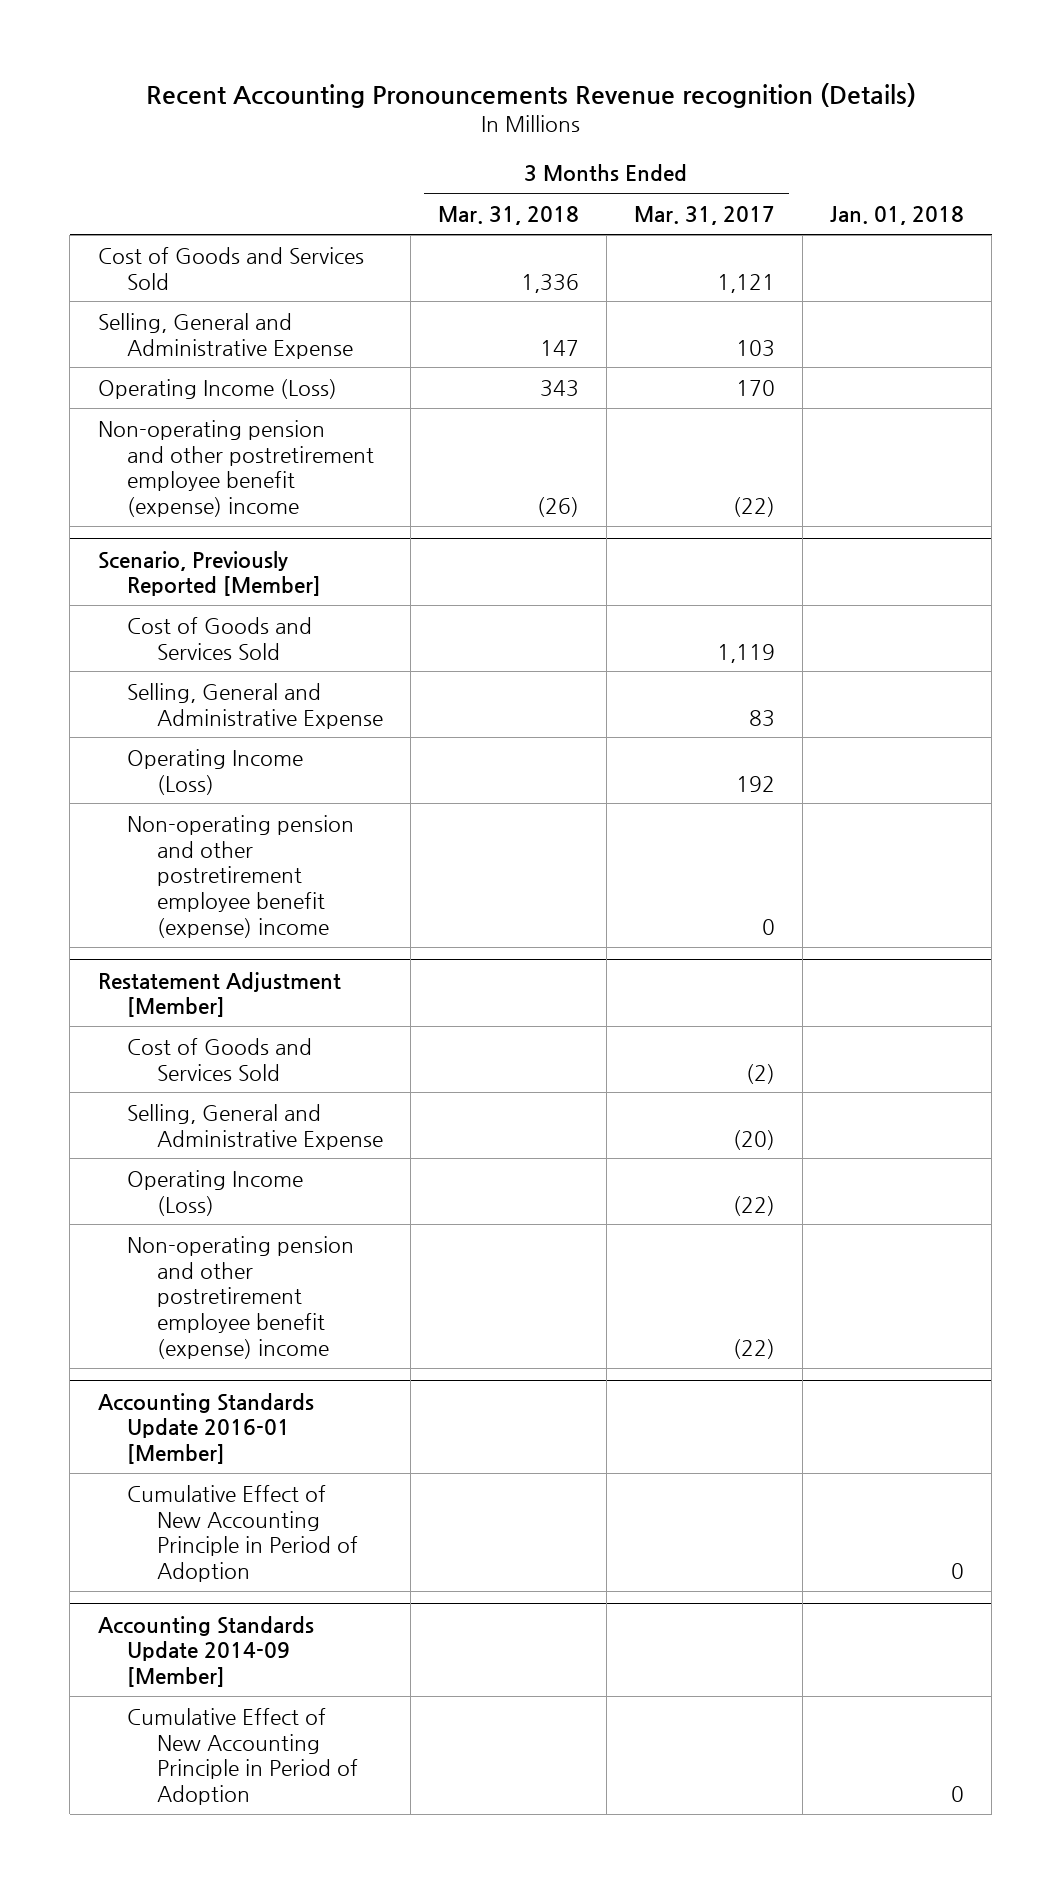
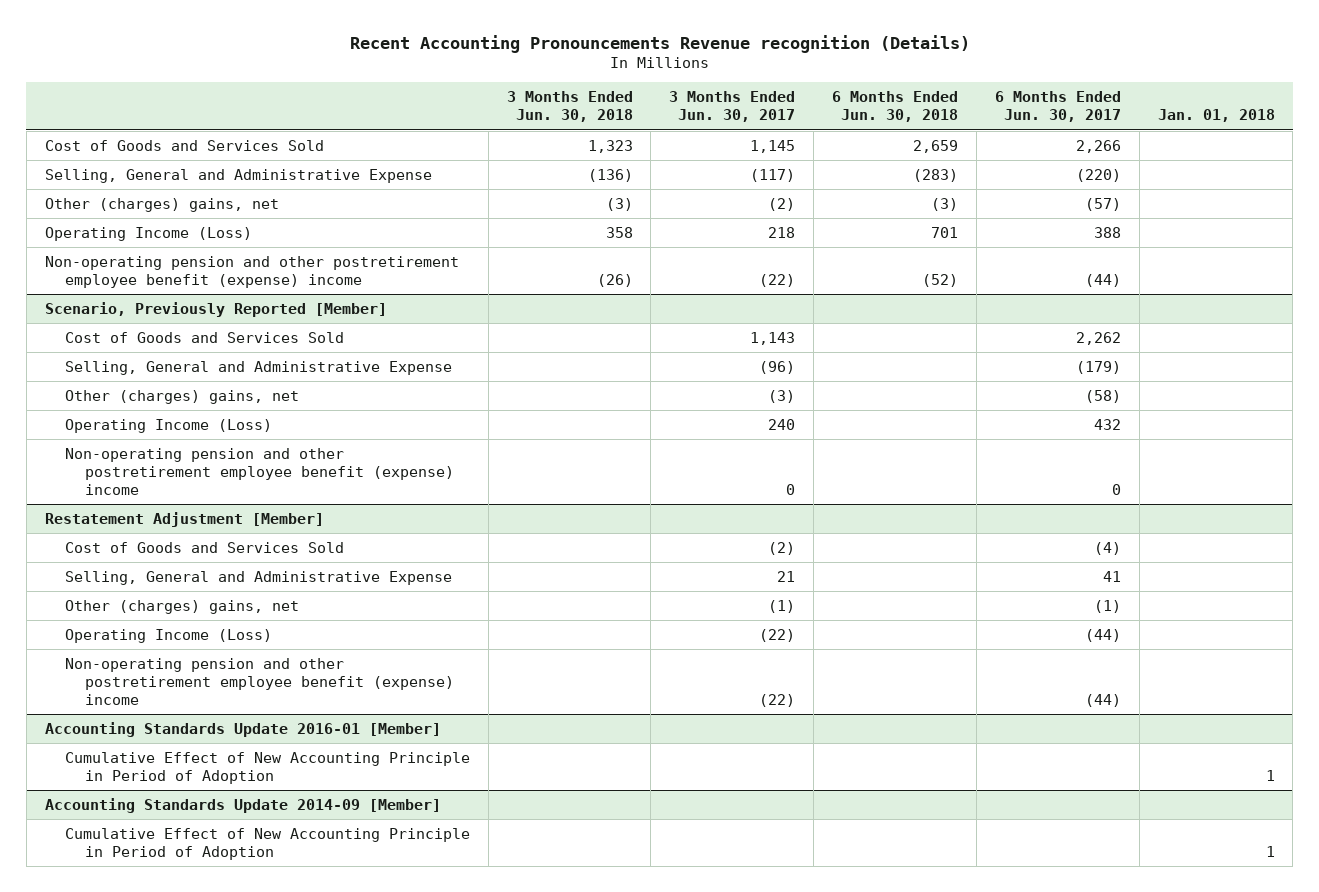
- | 3 Months Ended Mar. 31, 2018 | 3 Months Ended Mar. 31, 2017 | Jan. 01, 2018
+ | 3 Months Ended Jun. 30, 2018 | 3 Months Ended Jun. 30, 2017 | 6 Months Ended Jun. 30, 2018 | 6 Months Ended Jun. 30, 2017 | Jan. 01, 2018
+ Other (charges) gains, net | (3) | (2) | (3) | (57) |
@ Scenario, Previously Reported [Member]
+ Other (charges) gains, net | | (3) | | (58) |
@ Restatement Adjustment [Member]
+ Other (charges) gains, net | | (1) | | (1) |
@ Accounting Standards Update 2016-01 [Member]
- Cumulative Effect of New Accounting Principle in Period of Adoption | | | 0
+ Cumulative Effect of New Accounting Principle in Period of Adoption | | | | | 1
@ Accounting Standards Update 2014-09 [Member]
- Cumulative Effect of New Accounting Principle in Period of Adoption | | | 0
+ Cumulative Effect of New Accounting Principle in Period of Adoption | | | | | 1

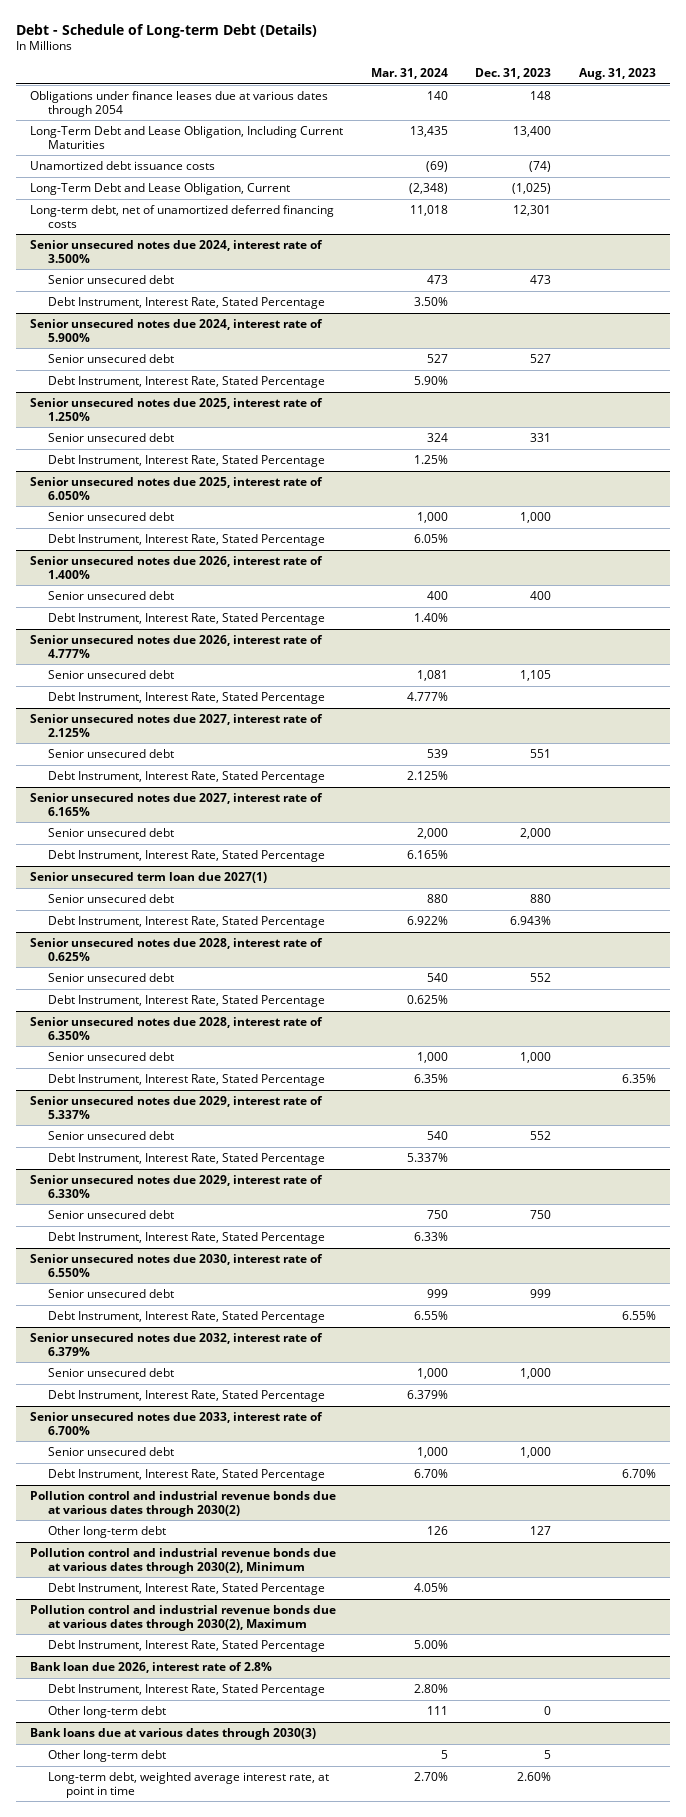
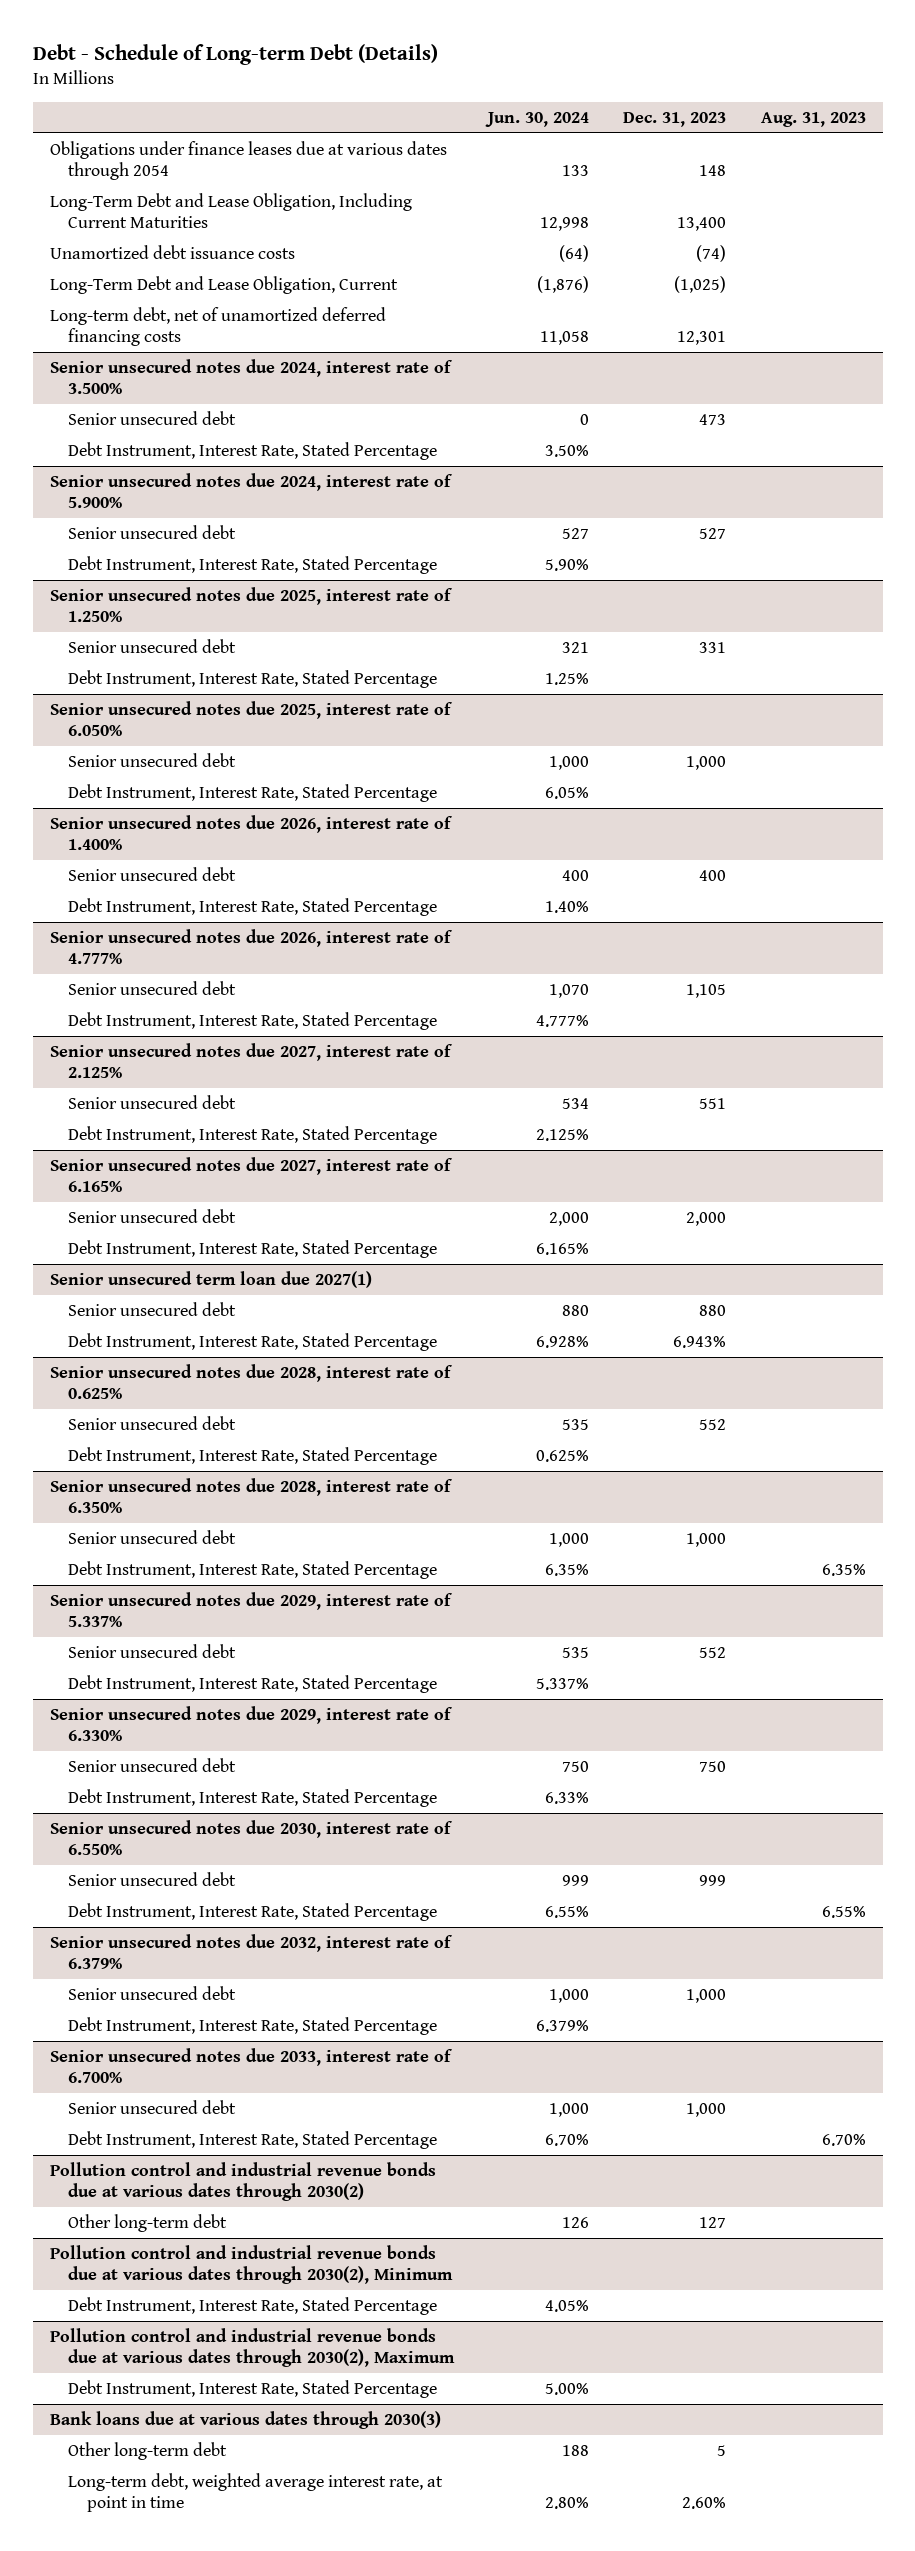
- | Mar. 31, 2024 | Dec. 31, 2023 | Aug. 31, 2023
+ | Jun. 30, 2024 | Dec. 31, 2023 | Aug. 31, 2023
- Bank loan due 2026, interest rate of 2.8%
- Debt Instrument, Interest Rate, Stated Percentage | 2.80% | |
- Other long-term debt | 111 | 0 |

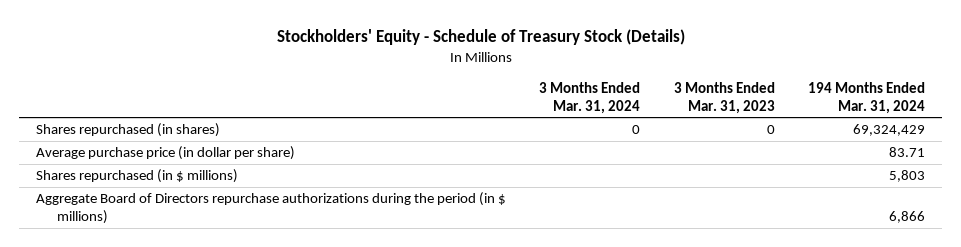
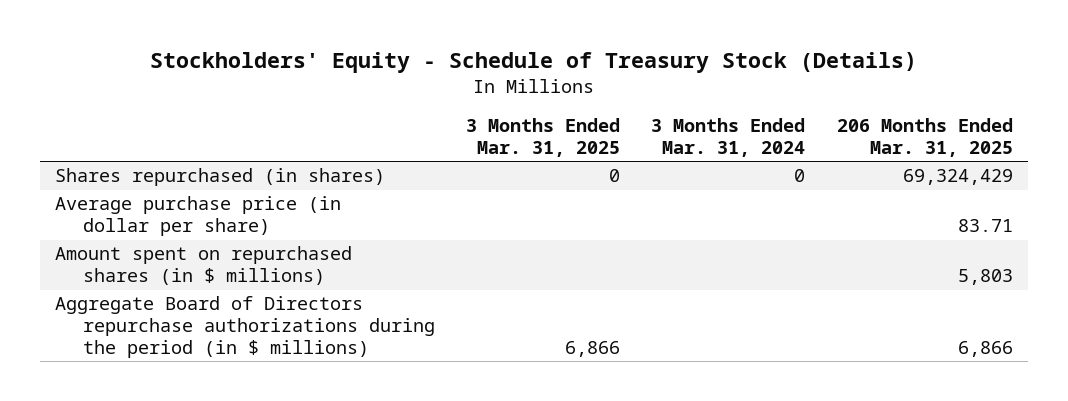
- | 3 Months Ended Mar. 31, 2024 | 3 Months Ended Mar. 31, 2023 | 194 Months Ended Mar. 31, 2024
+ | 3 Months Ended Mar. 31, 2025 | 3 Months Ended Mar. 31, 2024 | 206 Months Ended Mar. 31, 2025
- Shares repurchased (in $ millions) | | | 5,803
+ Amount spent on repurchased shares (in $ millions) | | | 5,803

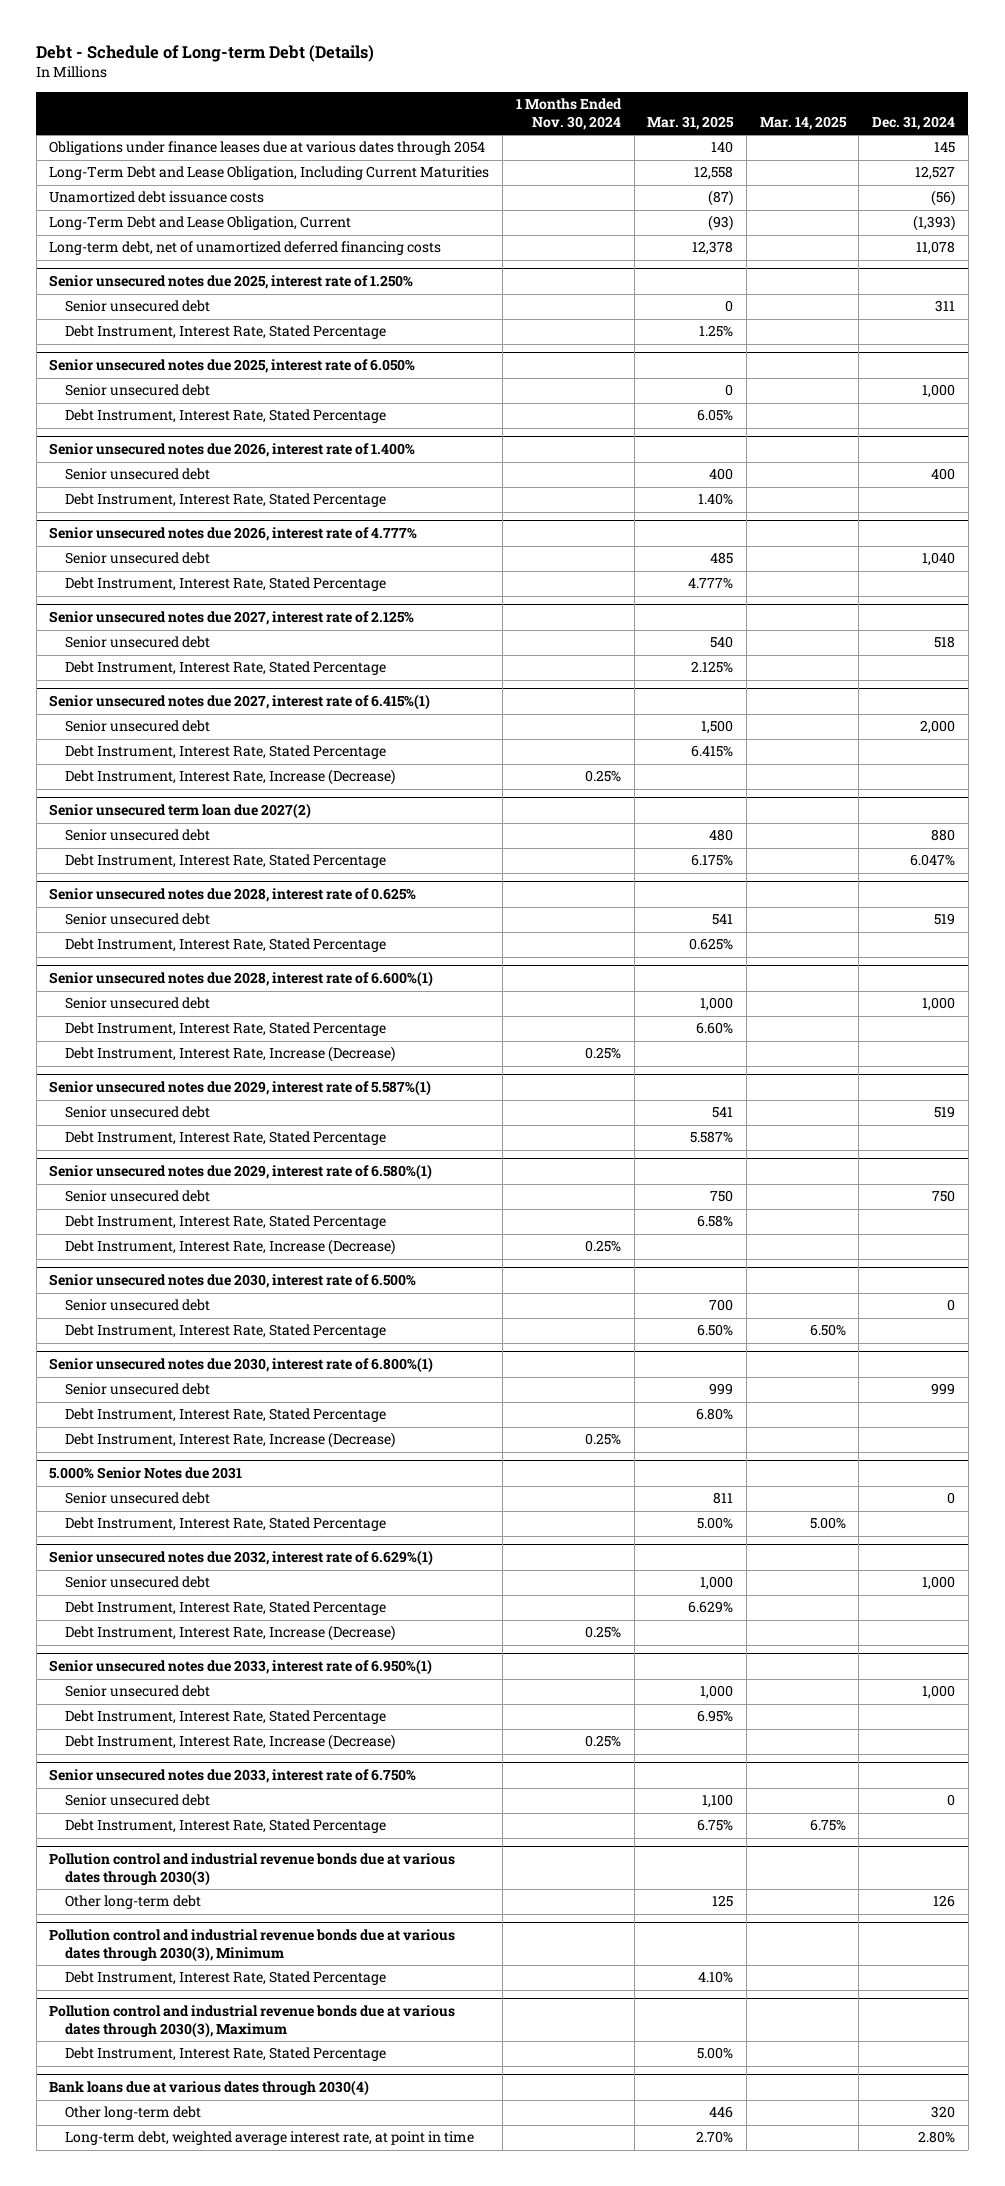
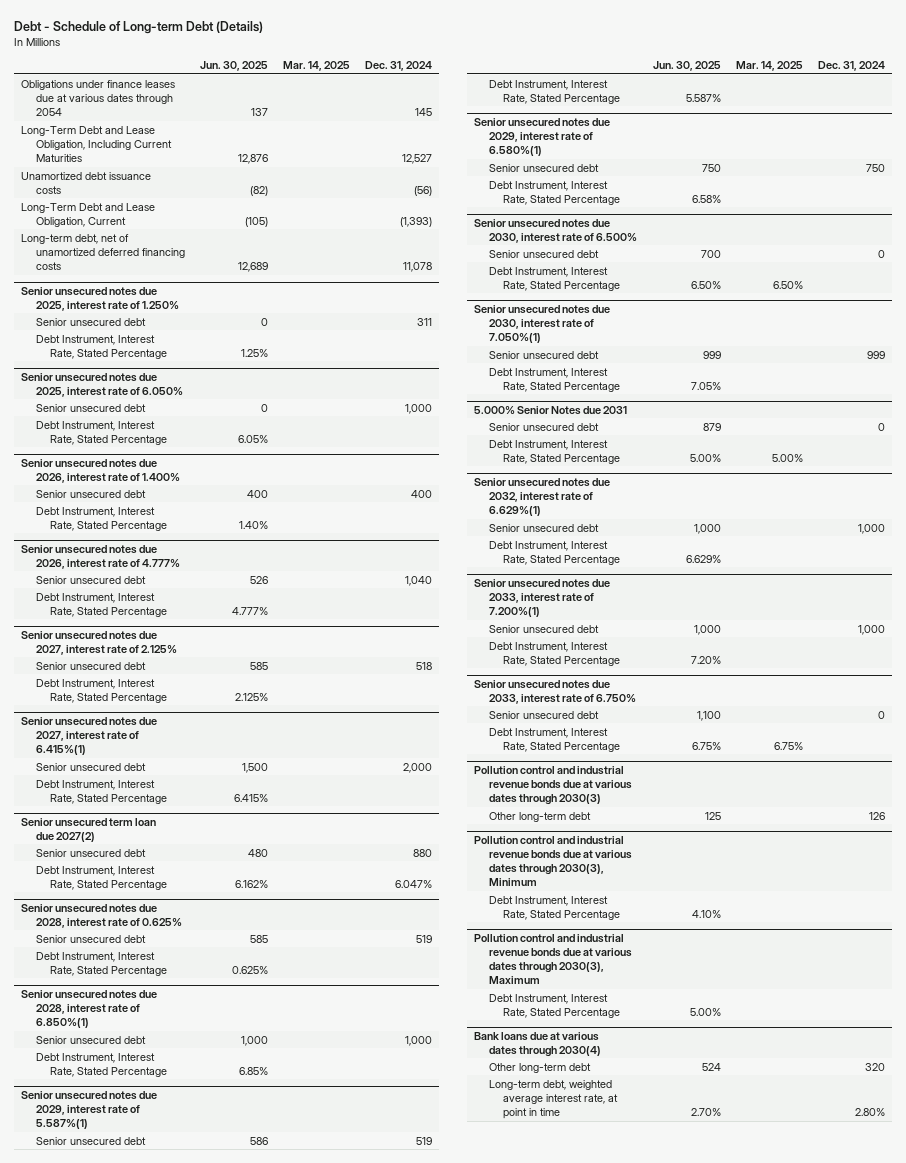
- | 1 Months Ended Nov. 30, 2024 | Mar. 31, 2025 | Mar. 14, 2025 | Dec. 31, 2024
+ | Jun. 30, 2025 | Mar. 14, 2025 | Dec. 31, 2024
@ Senior unsecured notes due 2027, interest rate of 6.415%(1)
- Debt Instrument, Interest Rate, Increase (Decrease) | 0.25% | | |
- Senior unsecured notes due 2028, interest rate of 6.600%(1)
+ Senior unsecured notes due 2028, interest rate of 6.850%(1)
- Debt Instrument, Interest Rate, Increase (Decrease) | 0.25% | | |
@ Senior unsecured notes due 2029, interest rate of 6.580%(1)
- Debt Instrument, Interest Rate, Increase (Decrease) | 0.25% | | |
- Senior unsecured notes due 2030, interest rate of 6.800%(1)
+ Senior unsecured notes due 2030, interest rate of 7.050%(1)
- Debt Instrument, Interest Rate, Increase (Decrease) | 0.25% | | |
@ Senior unsecured notes due 2032, interest rate of 6.629%(1)
- Debt Instrument, Interest Rate, Increase (Decrease) | 0.25% | | |
- Senior unsecured notes due 2033, interest rate of 6.950%(1)
+ Senior unsecured notes due 2033, interest rate of 7.200%(1)
- Debt Instrument, Interest Rate, Increase (Decrease) | 0.25% | | |

